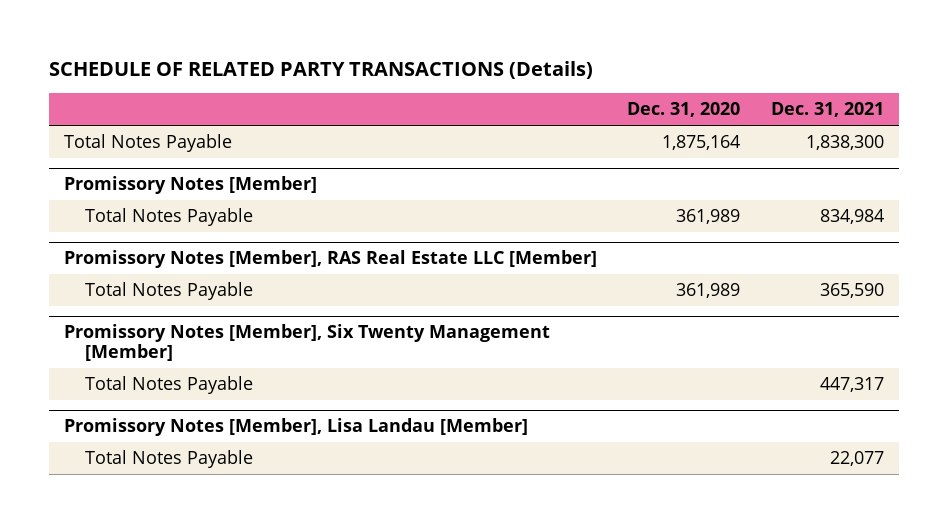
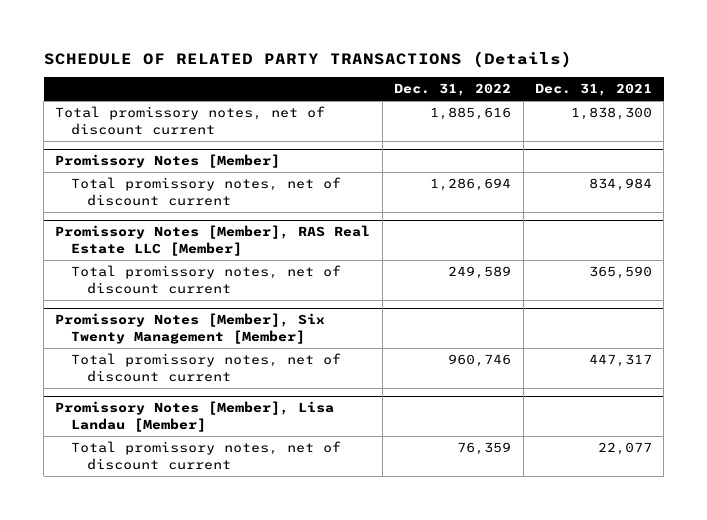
- | Dec. 31, 2020 | Dec. 31, 2021
+ | Dec. 31, 2022 | Dec. 31, 2021
- Total Notes Payable | 1,875,164 | 1,838,300
+ Total promissory notes, net of discount current | 1,885,616 | 1,838,300
@ Promissory Notes [Member]
- Total Notes Payable | 361,989 | 834,984
+ Total promissory notes, net of discount current | 1,286,694 | 834,984
@ Promissory Notes [Member], RAS Real Estate LLC [Member]
- Total Notes Payable | 361,989 | 365,590
+ Total promissory notes, net of discount current | 249,589 | 365,590
@ Promissory Notes [Member], Six Twenty Management [Member]
- Total Notes Payable | | 447,317
+ Total promissory notes, net of discount current | 960,746 | 447,317
@ Promissory Notes [Member], Lisa Landau [Member]
- Total Notes Payable | | 22,077
+ Total promissory notes, net of discount current | 76,359 | 22,077

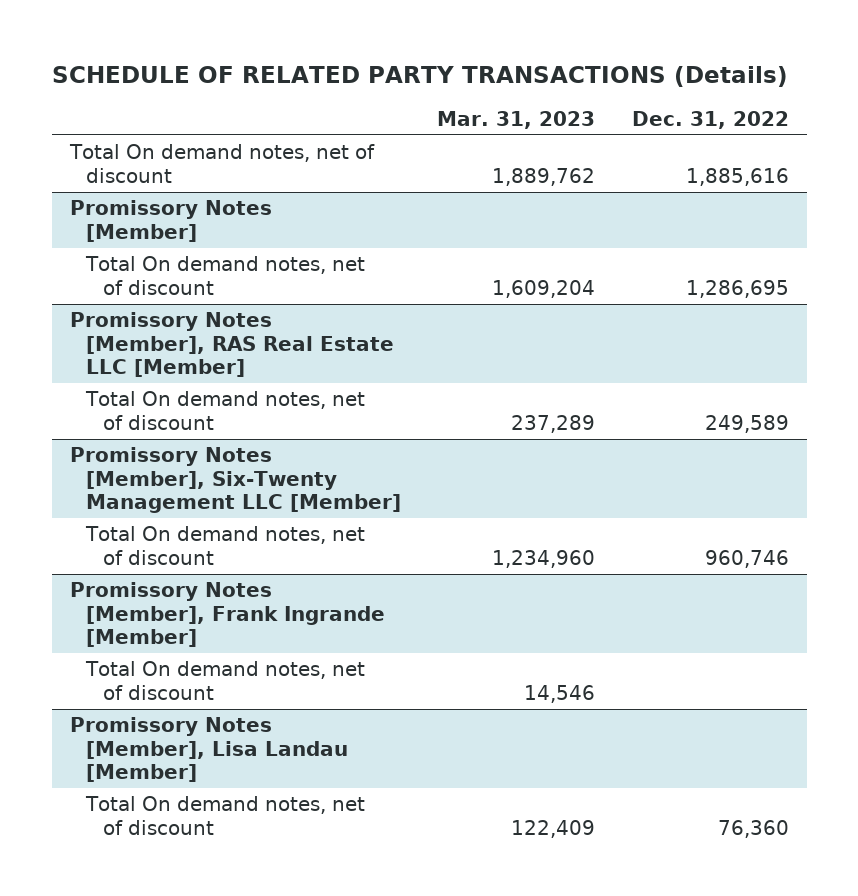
- | Dec. 31, 2022 | Dec. 31, 2021
+ | Mar. 31, 2023 | Dec. 31, 2022
- Total promissory notes, net of discount current | 1,885,616 | 1,838,300
+ Total On demand notes, net of discount | 1,889,762 | 1,885,616
@ Promissory Notes [Member]
- Total promissory notes, net of discount current | 1,286,694 | 834,984
+ Total On demand notes, net of discount | 1,609,204 | 1,286,695
@ Promissory Notes [Member], RAS Real Estate LLC [Member]
- Total promissory notes, net of discount current | 249,589 | 365,590
- Promissory Notes [Member], Six Twenty Management [Member]
- Total promissory notes, net of discount current | 960,746 | 447,317
@ Promissory Notes [Member], RAS Real Estate LLC [Member]
+ Total On demand notes, net of discount | 237,289 | 249,589
+ Promissory Notes [Member], Six-Twenty Management LLC [Member]
+ Total On demand notes, net of discount | 1,234,960 | 960,746
+ Promissory Notes [Member], Frank Ingrande [Member]
+ Total On demand notes, net of discount | 14,546 |
@ Promissory Notes [Member], Lisa Landau [Member]
- Total promissory notes, net of discount current | 76,359 | 22,077
+ Total On demand notes, net of discount | 122,409 | 76,360

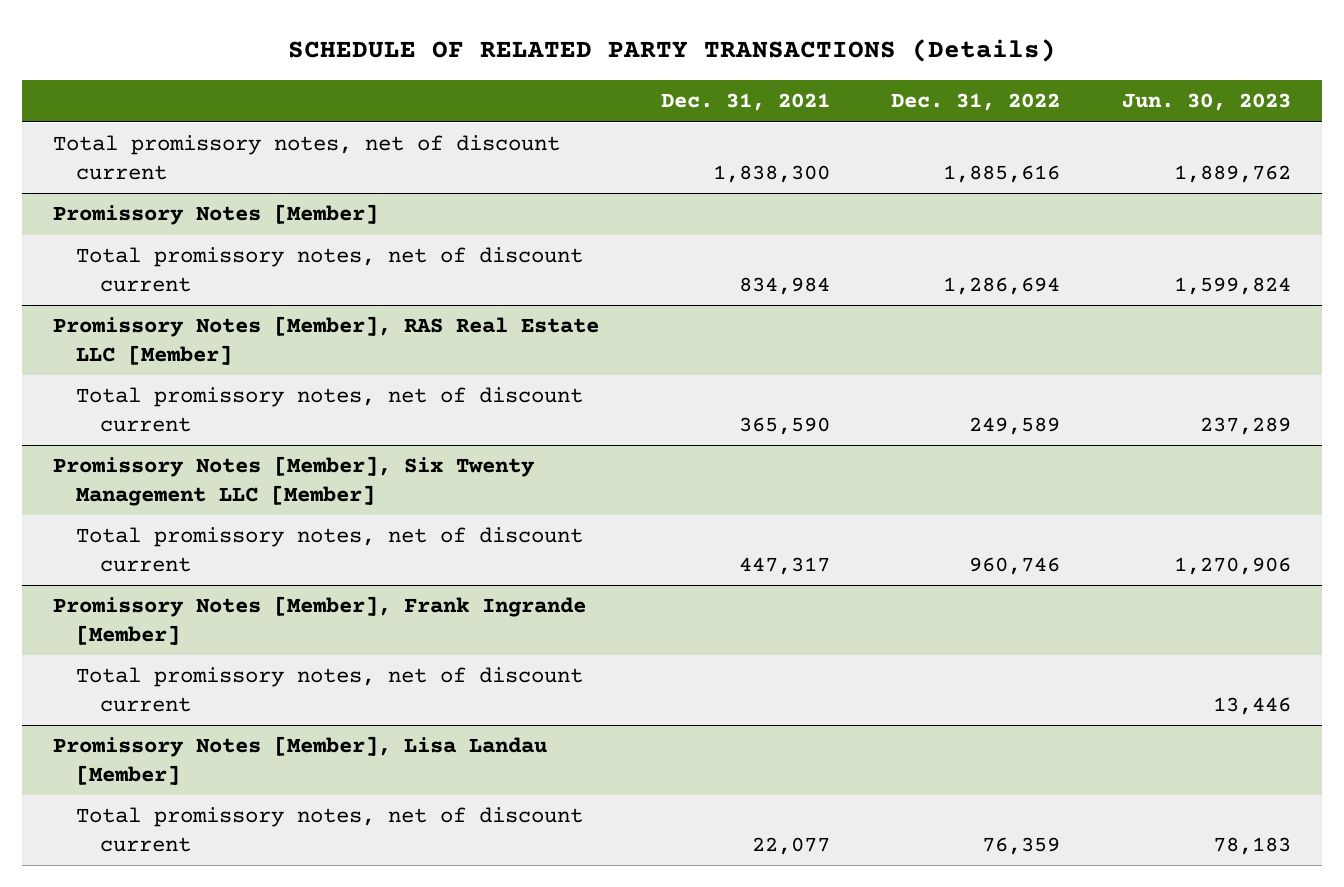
- | Mar. 31, 2023 | Dec. 31, 2022
+ | Dec. 31, 2021 | Dec. 31, 2022 | Jun. 30, 2023
- Total On demand notes, net of discount | 1,889,762 | 1,885,616
+ Total promissory notes, net of discount current | 1,838,300 | 1,885,616 | 1,889,762
@ Promissory Notes [Member]
- Total On demand notes, net of discount | 1,609,204 | 1,286,695
+ Total promissory notes, net of discount current | 834,984 | 1,286,694 | 1,599,824
@ Promissory Notes [Member], RAS Real Estate LLC [Member]
- Total On demand notes, net of discount | 237,289 | 249,589
- Promissory Notes [Member], Six-Twenty Management LLC [Member]
- Total On demand notes, net of discount | 1,234,960 | 960,746
@ Promissory Notes [Member], RAS Real Estate LLC [Member]
+ Total promissory notes, net of discount current | 365,590 | 249,589 | 237,289
+ Promissory Notes [Member], Six Twenty Management LLC [Member]
+ Total promissory notes, net of discount current | 447,317 | 960,746 | 1,270,906
@ Promissory Notes [Member], Frank Ingrande [Member]
- Total On demand notes, net of discount | 14,546 |
+ Total promissory notes, net of discount current | | | 13,446
@ Promissory Notes [Member], Lisa Landau [Member]
- Total On demand notes, net of discount | 122,409 | 76,360
+ Total promissory notes, net of discount current | 22,077 | 76,359 | 78,183

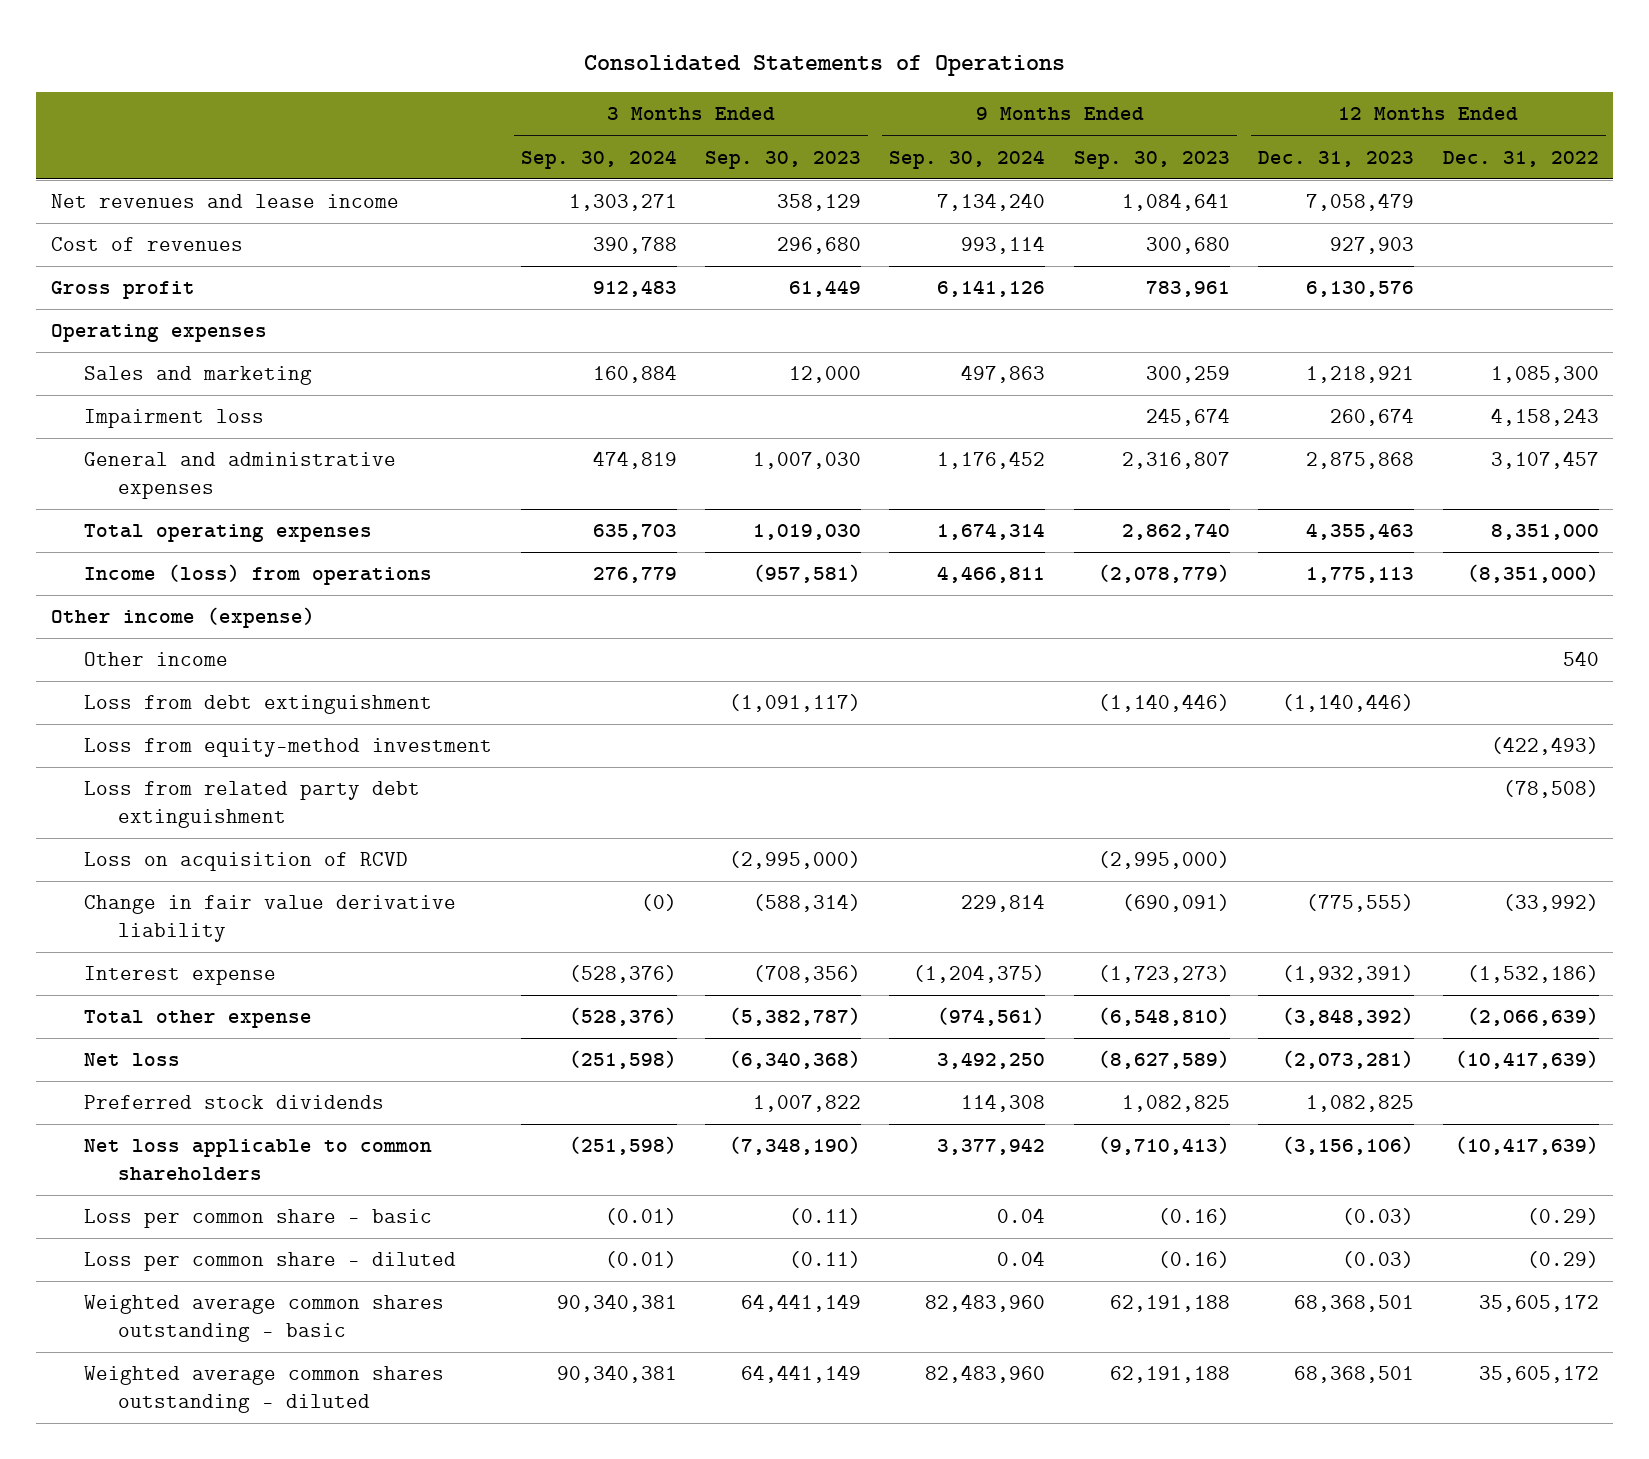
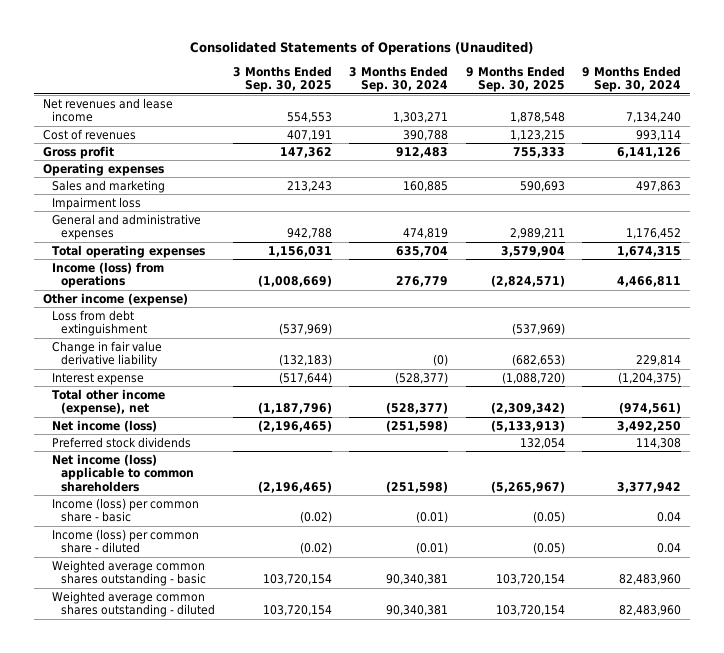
- Consolidated Statements of Operations
+ Consolidated Statements of Operations (Unaudited)
- | 3 Months Ended Sep. 30, 2024 | 3 Months Ended Sep. 30, 2023 | 9 Months Ended Sep. 30, 2024 | 9 Months Ended Sep. 30, 2023 | 12 Months Ended Dec. 31, 2023 | 12 Months Ended Dec. 31, 2022
+ | 3 Months Ended Sep. 30, 2025 | 3 Months Ended Sep. 30, 2024 | 9 Months Ended Sep. 30, 2025 | 9 Months Ended Sep. 30, 2024
- Sales and marketing | 160,884 | 12,000 | 497,863 | 300,259 | 1,218,921 | 1,085,300
+ Sales and marketing | 213,243 | 160,885 | 590,693 | 497,863
- Total operating expenses | 635,703 | 1,019,030 | 1,674,314 | 2,862,740 | 4,355,463 | 8,351,000
+ Total operating expenses | 1,156,031 | 635,704 | 3,579,904 | 1,674,315
- Other income | | | | | | 540
- Loss from equity-method investment | | | | | | (422,493)
- Loss from related party debt extinguishment | | | | | | (78,508)
- Loss on acquisition of RCVD | | (2,995,000) | | (2,995,000) | |
- Interest expense | (528,376) | (708,356) | (1,204,375) | (1,723,273) | (1,932,391) | (1,532,186)
- Total other expense | (528,376) | (5,382,787) | (974,561) | (6,548,810) | (3,848,392) | (2,066,639)
- Net loss | (251,598) | (6,340,368) | 3,492,250 | (8,627,589) | (2,073,281) | (10,417,639)
+ Interest expense | (517,644) | (528,377) | (1,088,720) | (1,204,375)
+ Total other income (expense), net | (1,187,796) | (528,377) | (2,309,342) | (974,561)
+ Net income (loss) | (2,196,465) | (251,598) | (5,133,913) | 3,492,250
- Net loss applicable to common shareholders | (251,598) | (7,348,190) | 3,377,942 | (9,710,413) | (3,156,106) | (10,417,639)
- Loss per common share - basic | (0.01) | (0.11) | 0.04 | (0.16) | (0.03) | (0.29)
- Loss per common share - diluted | (0.01) | (0.11) | 0.04 | (0.16) | (0.03) | (0.29)
+ Net income (loss) applicable to common shareholders | (2,196,465) | (251,598) | (5,265,967) | 3,377,942
+ Income (loss) per common share - basic | (0.02) | (0.01) | (0.05) | 0.04
+ Income (loss) per common share - diluted | (0.02) | (0.01) | (0.05) | 0.04

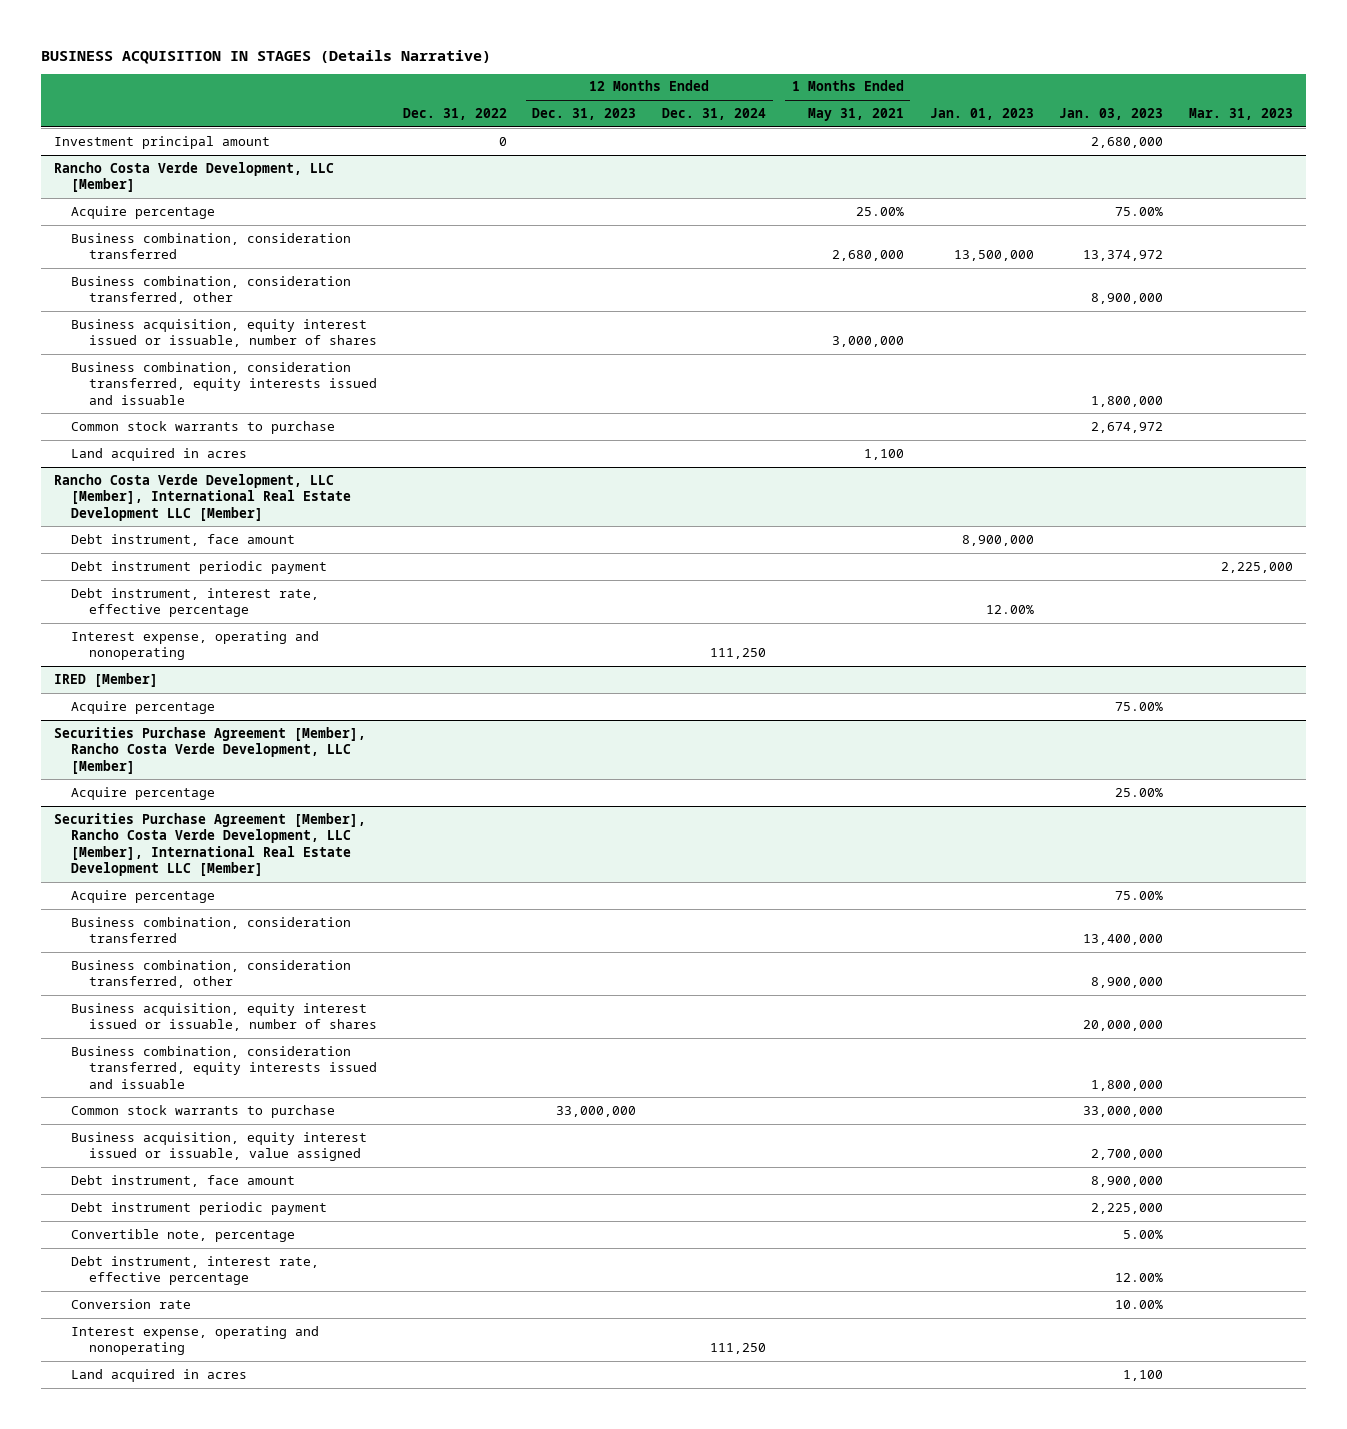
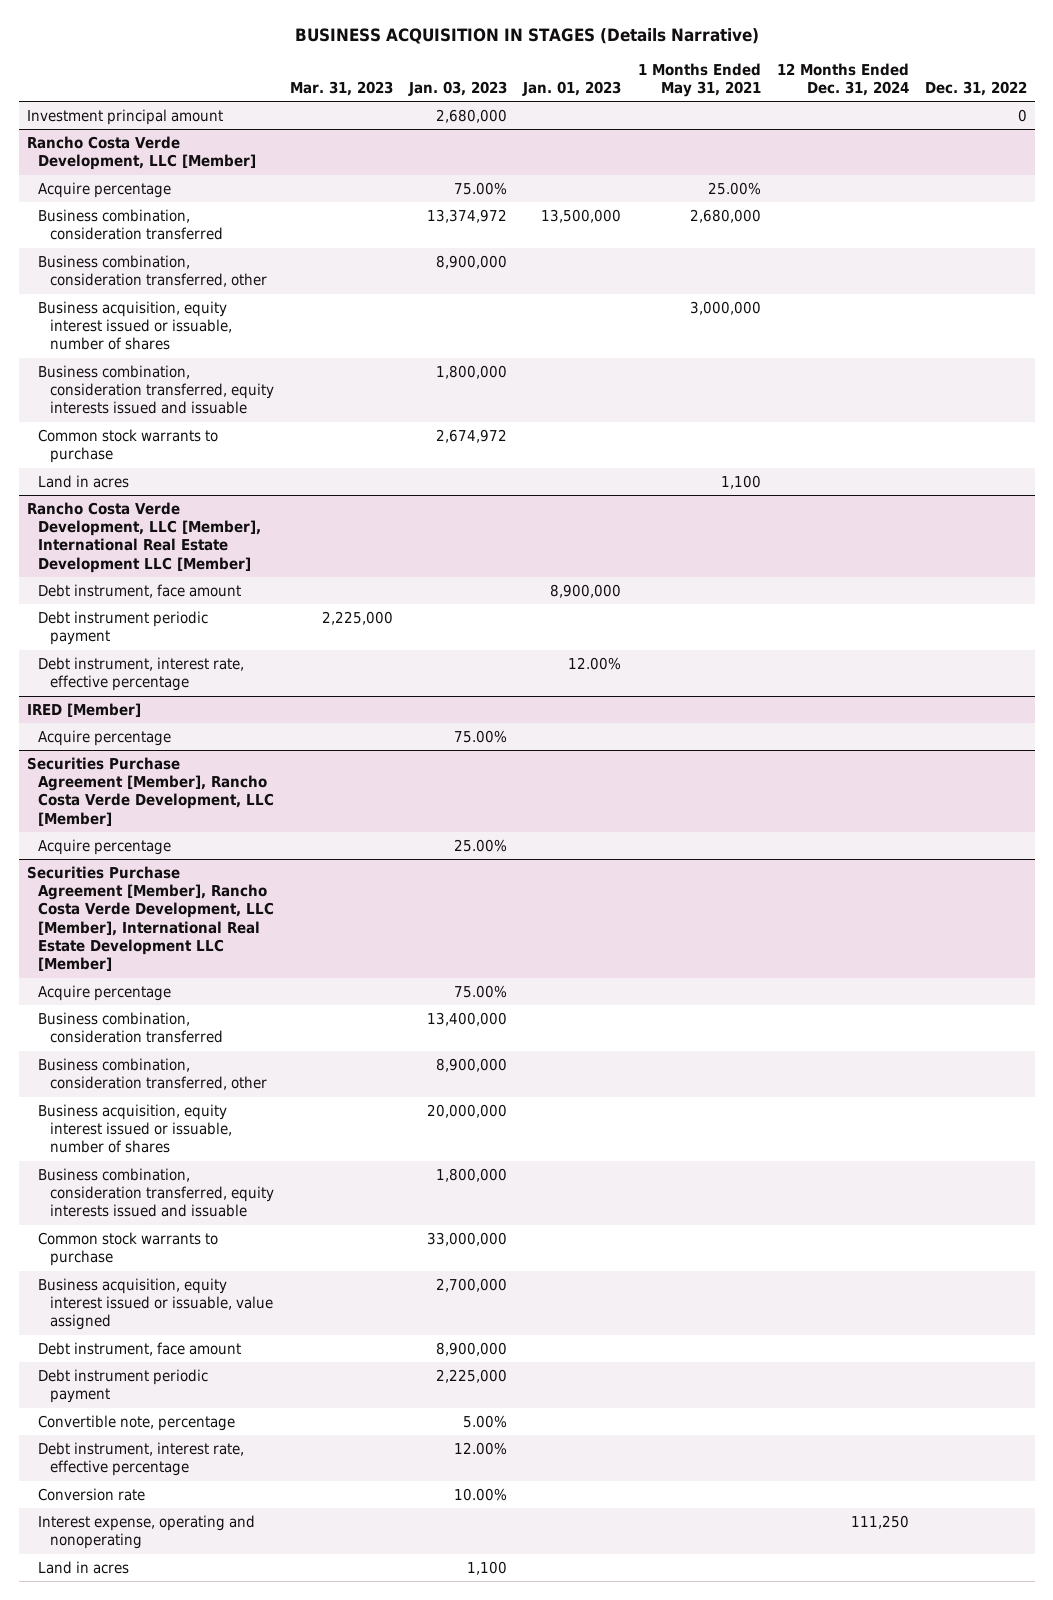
- | Dec. 31, 2022 | 12 Months Ended Dec. 31, 2023 | 12 Months Ended Dec. 31, 2024 | 1 Months Ended May 31, 2021 | Jan. 01, 2023 | Jan. 03, 2023 | Mar. 31, 2023
+ | Mar. 31, 2023 | Jan. 03, 2023 | Jan. 01, 2023 | 1 Months Ended May 31, 2021 | 12 Months Ended Dec. 31, 2024 | Dec. 31, 2022
@ Rancho Costa Verde Development, LLC [Member]
- Land acquired in acres | | | | 1,100 | | |
+ Land in acres | | | | 1,100 | |
@ Rancho Costa Verde Development, LLC [Member], International Real Estate Development LLC [Member]
- Interest expense, operating and nonoperating | | | 111,250 | | | |
@ Securities Purchase Agreement [Member], Rancho Costa Verde Development, LLC [Member], International Real Estate Development LLC [Member]
- Land acquired in acres | | | | | | 1,100 |
+ Land in acres | | 1,100 | | | |

